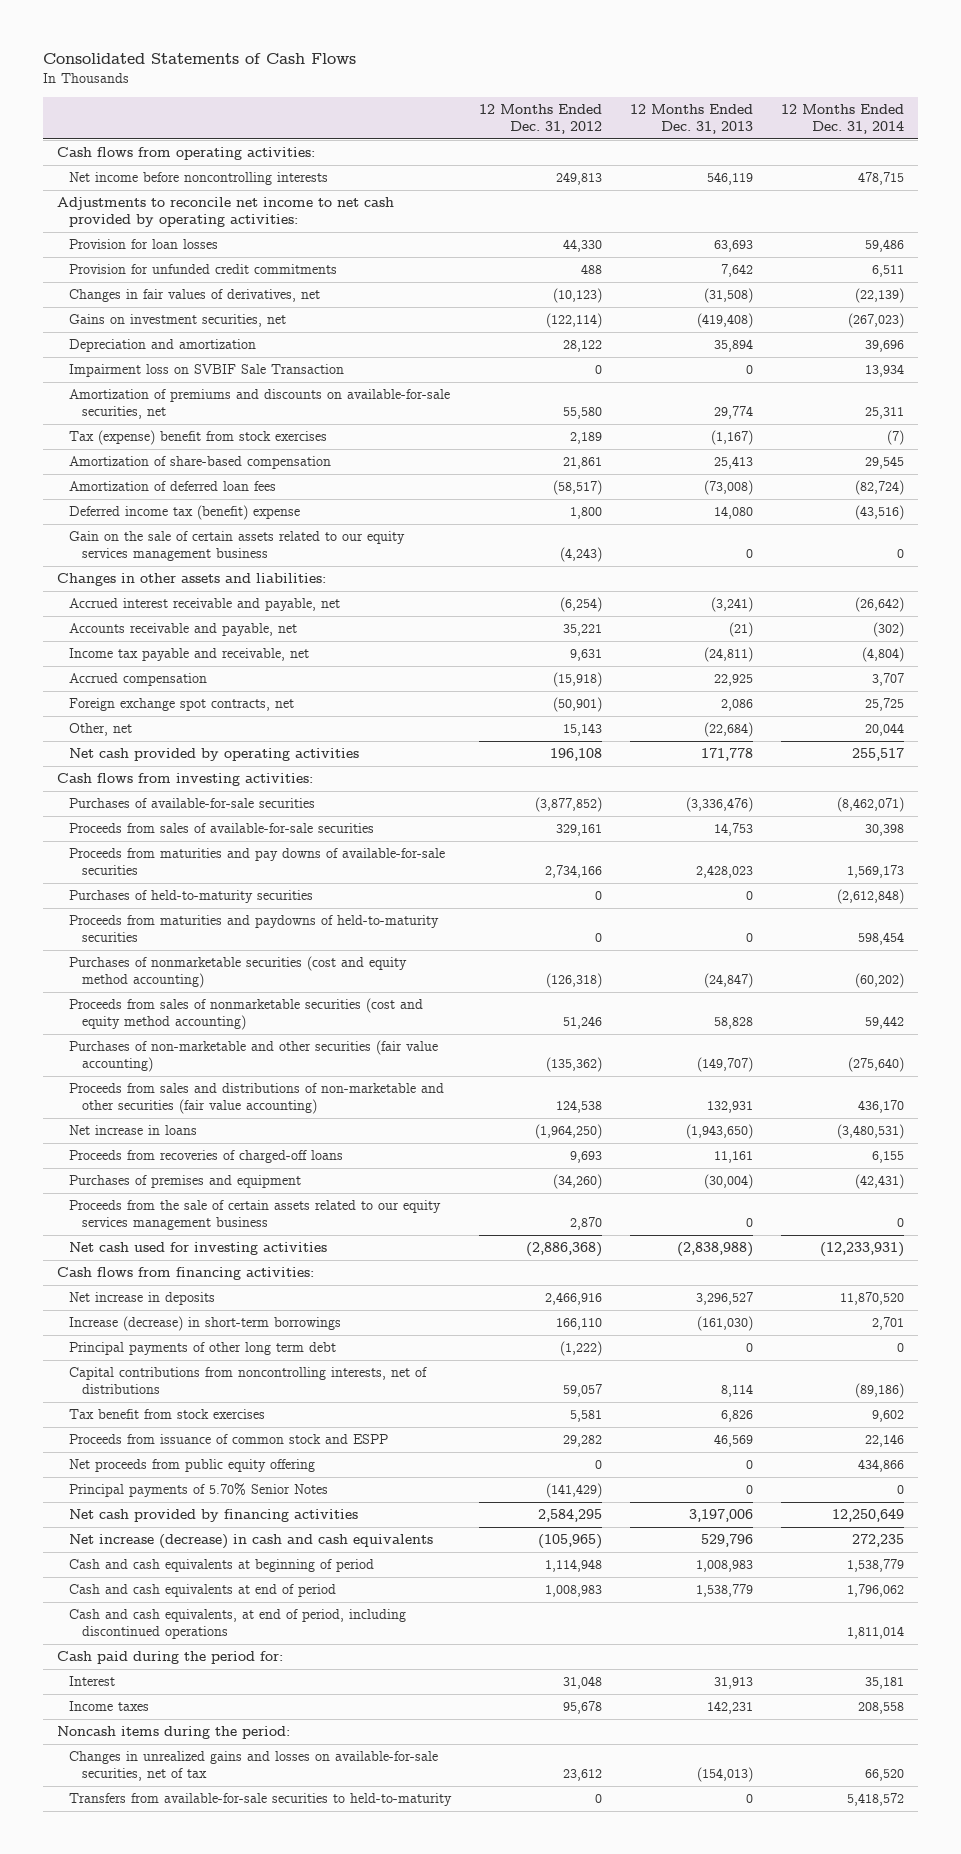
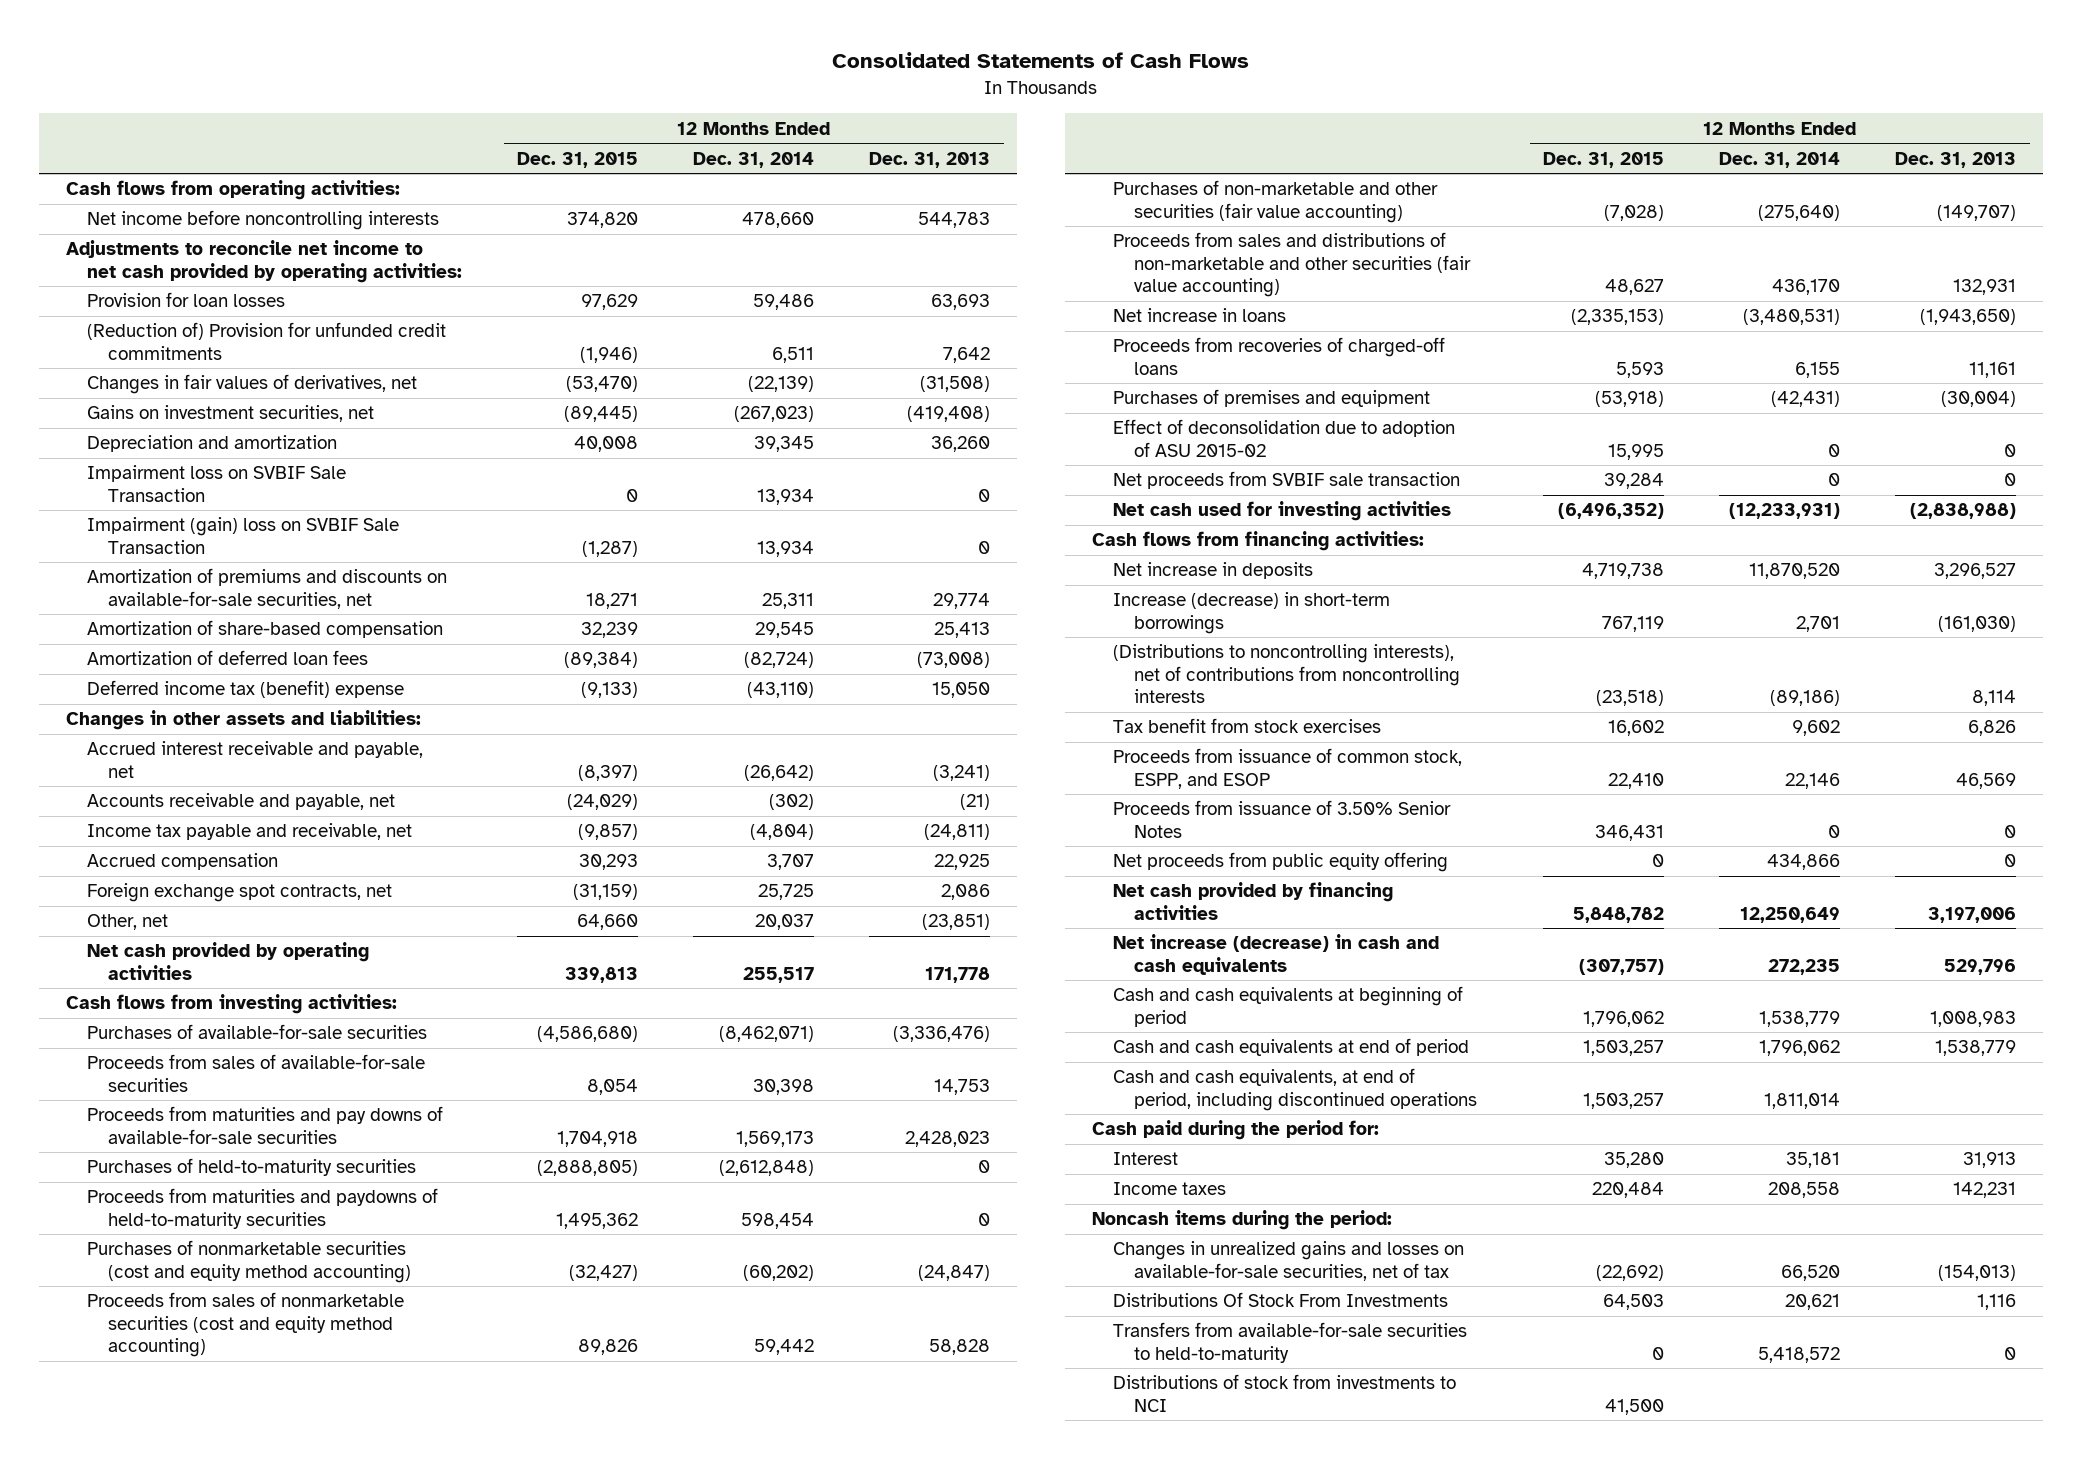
- | 12 Months Ended Dec. 31, 2012 | 12 Months Ended Dec. 31, 2013 | 12 Months Ended Dec. 31, 2014
+ | 12 Months Ended Dec. 31, 2015 | 12 Months Ended Dec. 31, 2014 | 12 Months Ended Dec. 31, 2013
- Net income before noncontrolling interests | 249,813 | 546,119 | 478,715
+ Net income before noncontrolling interests | 374,820 | 478,660 | 544,783
- Provision for unfunded credit commitments | 488 | 7,642 | 6,511
+ (Reduction of) Provision for unfunded credit commitments | (1,946) | 6,511 | 7,642
- Depreciation and amortization | 28,122 | 35,894 | 39,696
+ Depreciation and amortization | 40,008 | 39,345 | 36,260
+ Impairment (gain) loss on SVBIF Sale Transaction | (1,287) | 13,934 | 0
- Tax (expense) benefit from stock exercises | 2,189 | (1,167) | (7)
- Deferred income tax (benefit) expense | 1,800 | 14,080 | (43,516)
- Gain on the sale of certain assets related to our equity services management business | (4,243) | 0 | 0
+ Deferred income tax (benefit) expense | (9,133) | (43,110) | 15,050
- Other, net | 15,143 | (22,684) | 20,044
+ Other, net | 64,660 | 20,037 | (23,851)
- Proceeds from the sale of certain assets related to our equity services management business | 2,870 | 0 | 0
+ Effect of deconsolidation due to adoption of ASU 2015-02 | 15,995 | 0 | 0
+ Net proceeds from SVBIF sale transaction | 39,284 | 0 | 0
- Principal payments of other long term debt | (1,222) | 0 | 0
- Capital contributions from noncontrolling interests, net of distributions | 59,057 | 8,114 | (89,186)
+ (Distributions to noncontrolling interests), net of contributions from noncontrolling interests | (23,518) | (89,186) | 8,114
- Proceeds from issuance of common stock and ESPP | 29,282 | 46,569 | 22,146
+ Proceeds from issuance of common stock, ESPP, and ESOP | 22,410 | 22,146 | 46,569
+ Proceeds from issuance of 3.50% Senior Notes | 346,431 | 0 | 0
- Principal payments of 5.70% Senior Notes | (141,429) | 0 | 0
+ Distributions Of Stock From Investments | 64,503 | 20,621 | 1,116
+ Distributions of stock from investments to NCI | 41,500 | |

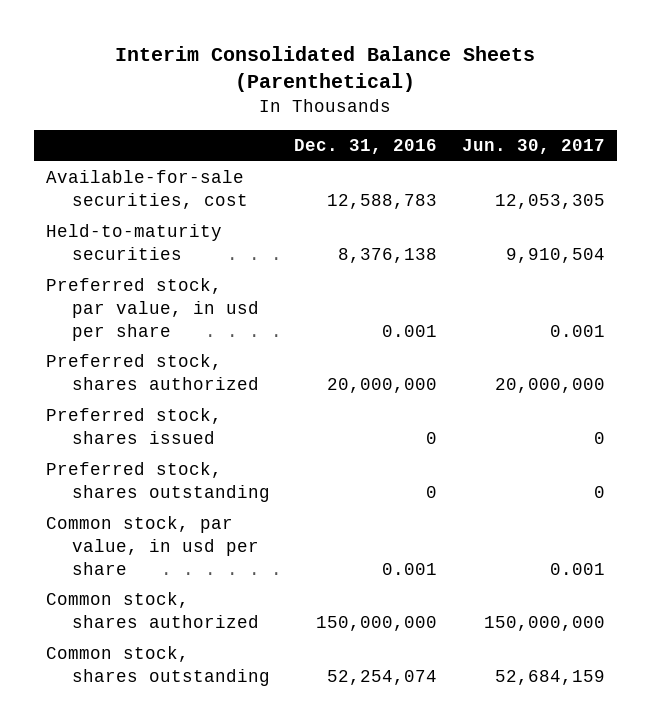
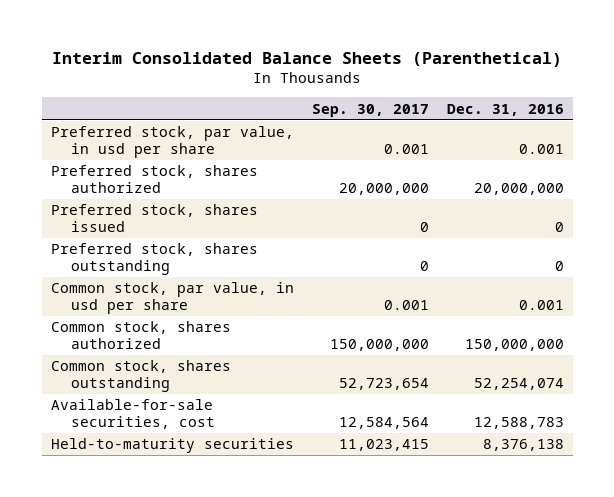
- | Dec. 31, 2016 | Jun. 30, 2017
+ | Sep. 30, 2017 | Dec. 31, 2016
moved down: Available-for-sale securities, cost | 12,584,564 | 12,588,783
moved down: Held-to-maturity securities | 11,023,415 | 8,376,138

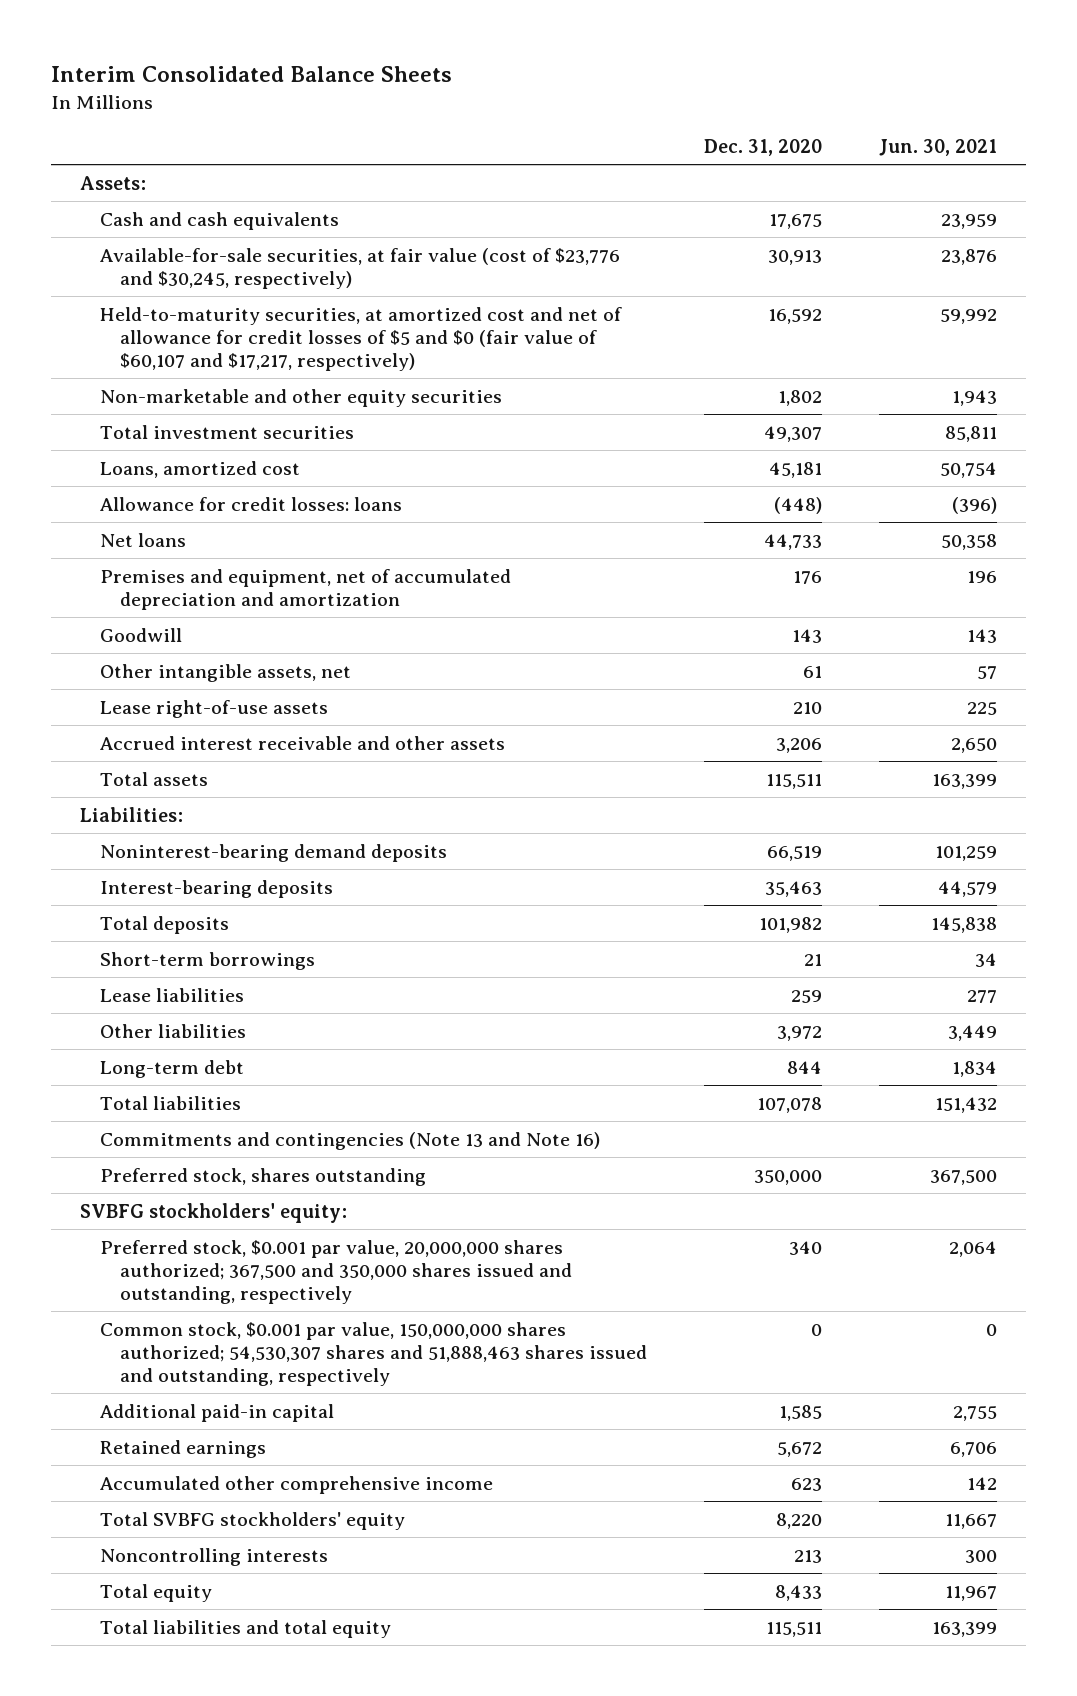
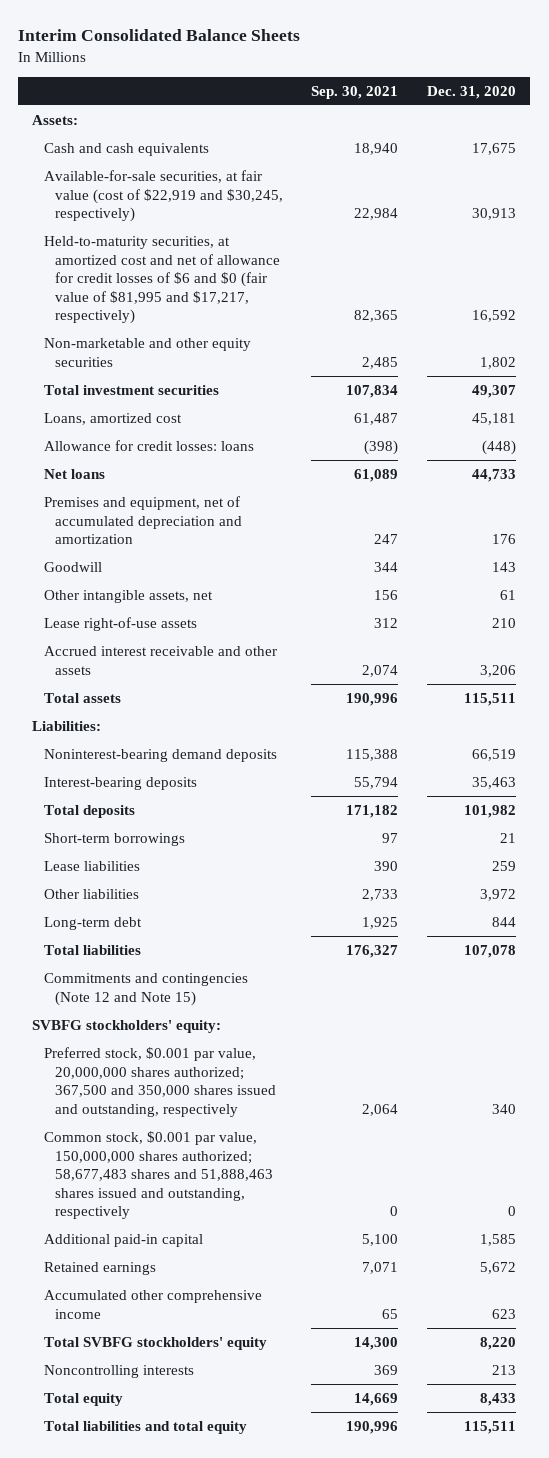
- | Dec. 31, 2020 | Jun. 30, 2021
+ | Sep. 30, 2021 | Dec. 31, 2020
- Available-for-sale securities, at fair value (cost of $23,776 and $30,245, respectively) | 30,913 | 23,876
- Held-to-maturity securities, at amortized cost and net of allowance for credit losses of $5 and $0 (fair value of $60,107 and $17,217, respectively) | 16,592 | 59,992
+ Available-for-sale securities, at fair value (cost of $22,919 and $30,245, respectively) | 22,984 | 30,913
+ Held-to-maturity securities, at amortized cost and net of allowance for credit losses of $6 and $0 (fair value of $81,995 and $17,217, respectively) | 82,365 | 16,592
- Commitments and contingencies (Note 13 and Note 16)
- Preferred stock, shares outstanding | 350,000 | 367,500
+ Commitments and contingencies (Note 12 and Note 15)
- Common stock, $0.001 par value, 150,000,000 shares authorized; 54,530,307 shares and 51,888,463 shares issued and outstanding, respectively | 0 | 0
+ Common stock, $0.001 par value, 150,000,000 shares authorized; 58,677,483 shares and 51,888,463 shares issued and outstanding, respectively | 0 | 0

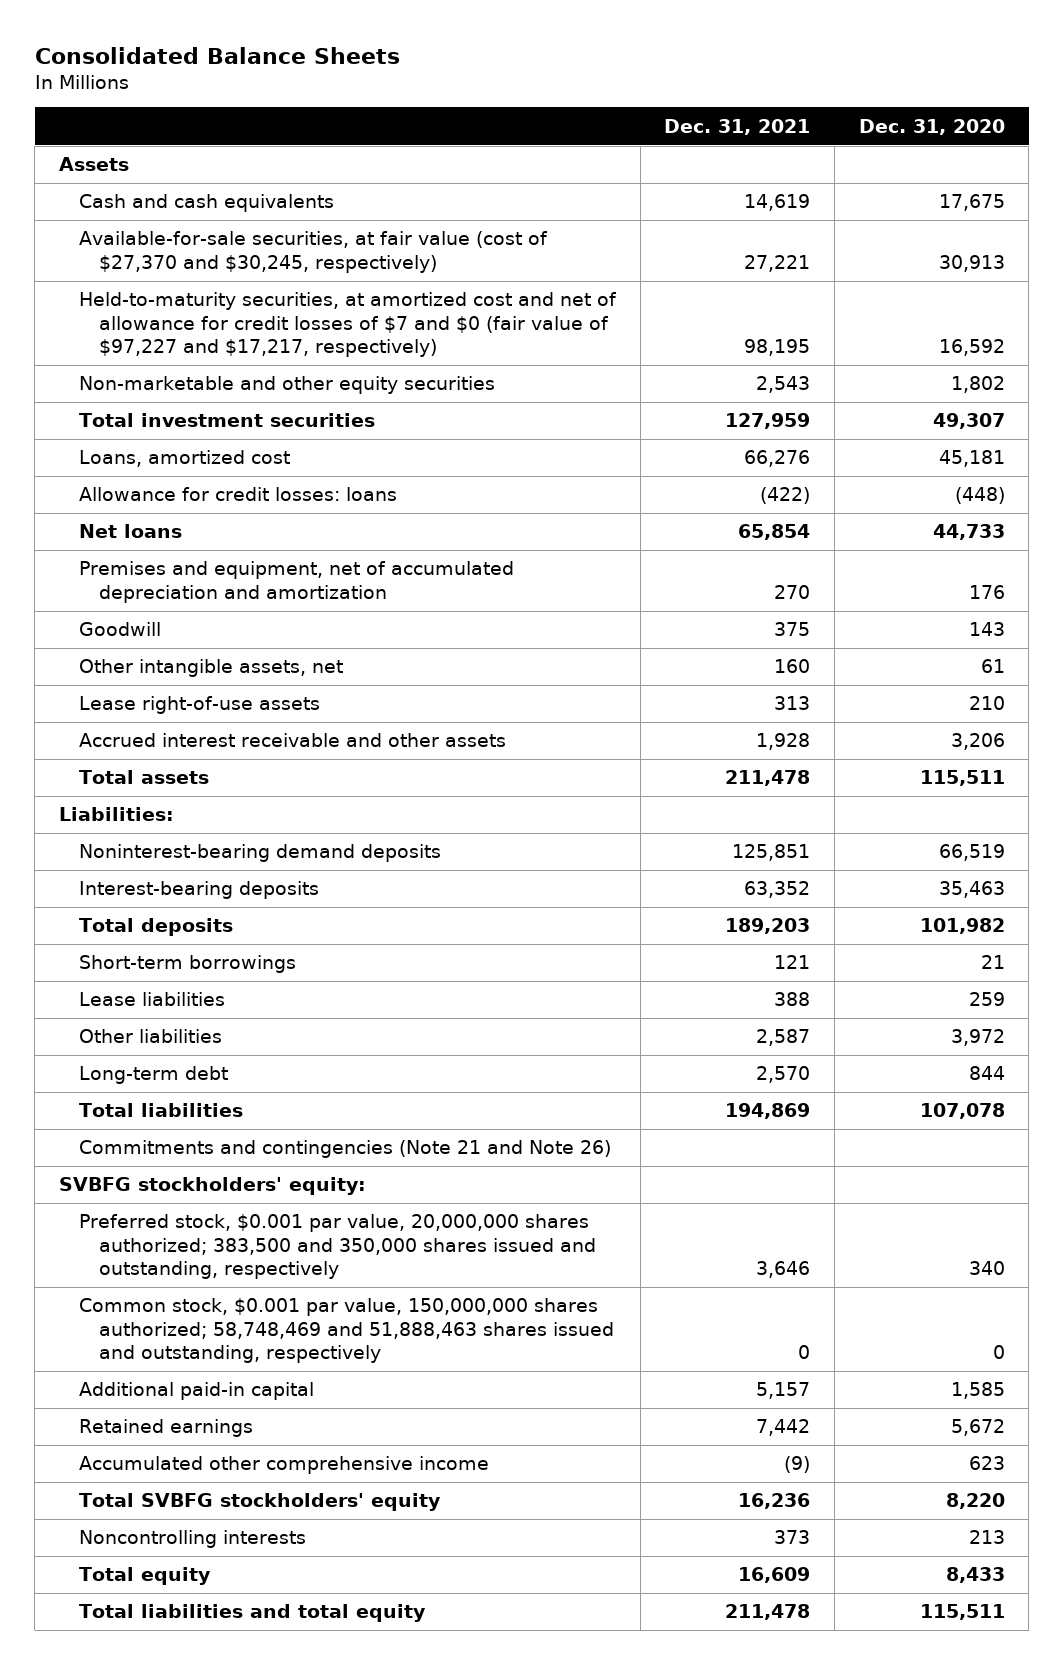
- Interim Consolidated Balance Sheets
+ Consolidated Balance Sheets
- | Sep. 30, 2021 | Dec. 31, 2020
+ | Dec. 31, 2021 | Dec. 31, 2020
- Assets:
+ Assets
- Available-for-sale securities, at fair value (cost of $22,919 and $30,245, respectively) | 22,984 | 30,913
- Held-to-maturity securities, at amortized cost and net of allowance for credit losses of $6 and $0 (fair value of $81,995 and $17,217, respectively) | 82,365 | 16,592
+ Available-for-sale securities, at fair value (cost of $27,370 and $30,245, respectively) | 27,221 | 30,913
+ Held-to-maturity securities, at amortized cost and net of allowance for credit losses of $7 and $0 (fair value of $97,227 and $17,217, respectively) | 98,195 | 16,592
- Commitments and contingencies (Note 12 and Note 15)
+ Commitments and contingencies (Note 21 and Note 26)
- Preferred stock, $0.001 par value, 20,000,000 shares authorized; 367,500 and 350,000 shares issued and outstanding, respectively | 2,064 | 340
- Common stock, $0.001 par value, 150,000,000 shares authorized; 58,677,483 shares and 51,888,463 shares issued and outstanding, respectively | 0 | 0
+ Preferred stock, $0.001 par value, 20,000,000 shares authorized; 383,500 and 350,000 shares issued and outstanding, respectively | 3,646 | 340
+ Common stock, $0.001 par value, 150,000,000 shares authorized; 58,748,469 and 51,888,463 shares issued and outstanding, respectively | 0 | 0

